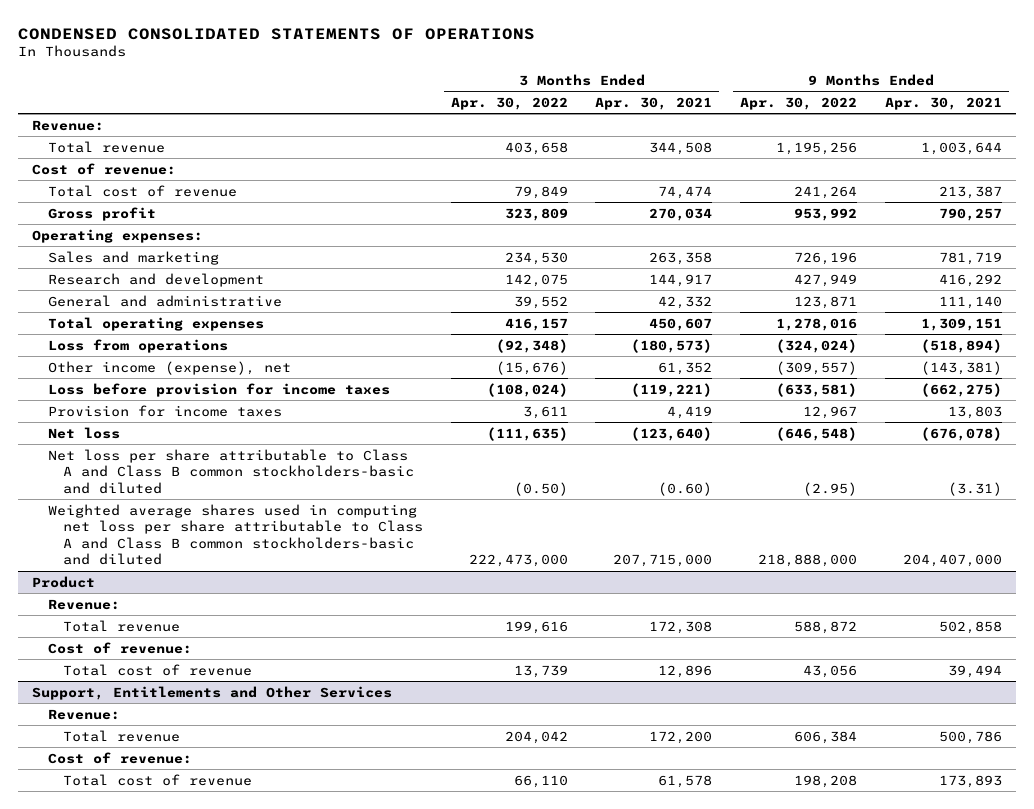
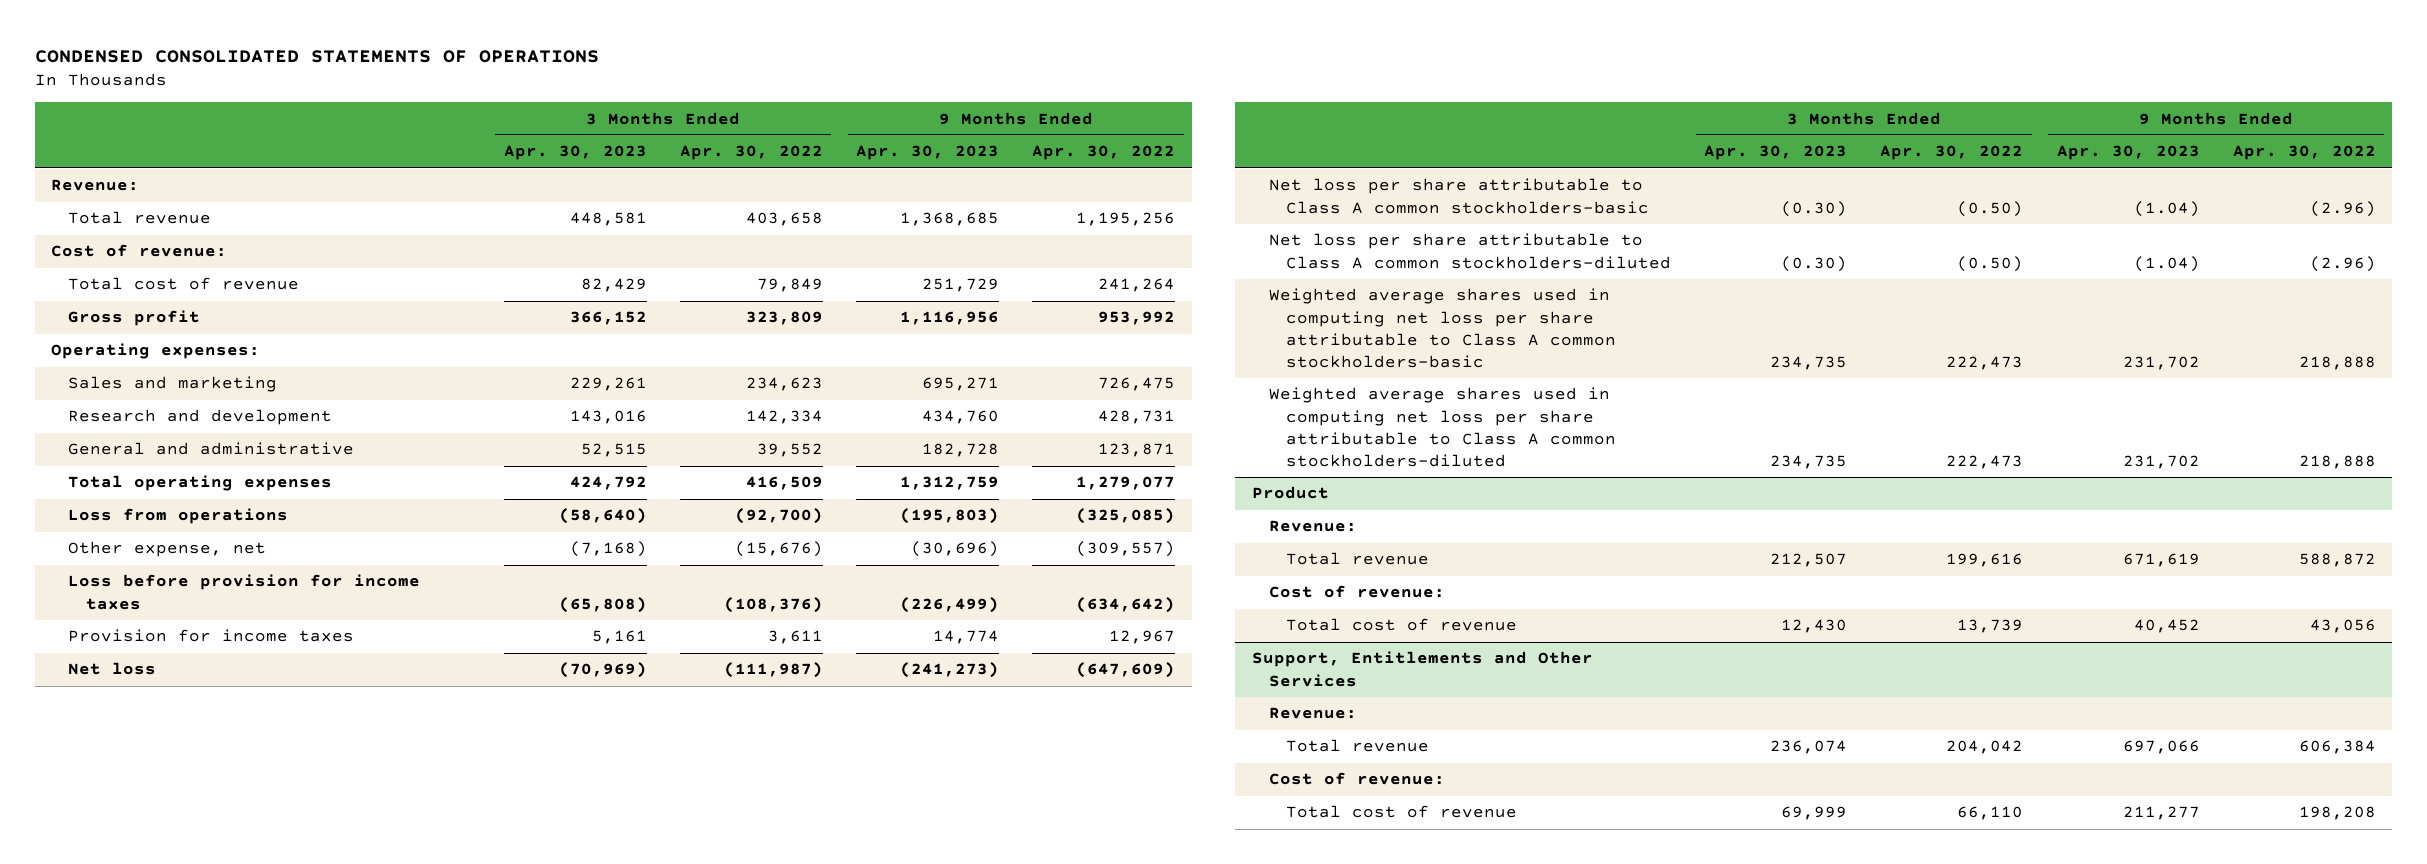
- | 3 Months Ended Apr. 30, 2022 | 3 Months Ended Apr. 30, 2021 | 9 Months Ended Apr. 30, 2022 | 9 Months Ended Apr. 30, 2021
+ | 3 Months Ended Apr. 30, 2023 | 3 Months Ended Apr. 30, 2022 | 9 Months Ended Apr. 30, 2023 | 9 Months Ended Apr. 30, 2022
- Sales and marketing | 234,530 | 263,358 | 726,196 | 781,719
- Research and development | 142,075 | 144,917 | 427,949 | 416,292
+ Sales and marketing | 229,261 | 234,623 | 695,271 | 726,475
+ Research and development | 143,016 | 142,334 | 434,760 | 428,731
- Total operating expenses | 416,157 | 450,607 | 1,278,016 | 1,309,151
- Loss from operations | (92,348) | (180,573) | (324,024) | (518,894)
- Other income (expense), net | (15,676) | 61,352 | (309,557) | (143,381)
- Loss before provision for income taxes | (108,024) | (119,221) | (633,581) | (662,275)
+ Total operating expenses | 424,792 | 416,509 | 1,312,759 | 1,279,077
+ Loss from operations | (58,640) | (92,700) | (195,803) | (325,085)
+ Other expense, net | (7,168) | (15,676) | (30,696) | (309,557)
+ Loss before provision for income taxes | (65,808) | (108,376) | (226,499) | (634,642)
- Net loss | (111,635) | (123,640) | (646,548) | (676,078)
- Net loss per share attributable to Class A and Class B common stockholders-basic and diluted | (0.50) | (0.60) | (2.95) | (3.31)
- Weighted average shares used in computing net loss per share attributable to Class A and Class B common stockholders-basic and diluted | 222,473,000 | 207,715,000 | 218,888,000 | 204,407,000
+ Net loss | (70,969) | (111,987) | (241,273) | (647,609)
+ Net loss per share attributable to Class A common stockholders-basic | (0.30) | (0.50) | (1.04) | (2.96)
+ Net loss per share attributable to Class A common stockholders-diluted | (0.30) | (0.50) | (1.04) | (2.96)
+ Weighted average shares used in computing net loss per share attributable to Class A common stockholders-basic | 234,735 | 222,473 | 231,702 | 218,888
+ Weighted average shares used in computing net loss per share attributable to Class A common stockholders-diluted | 234,735 | 222,473 | 231,702 | 218,888

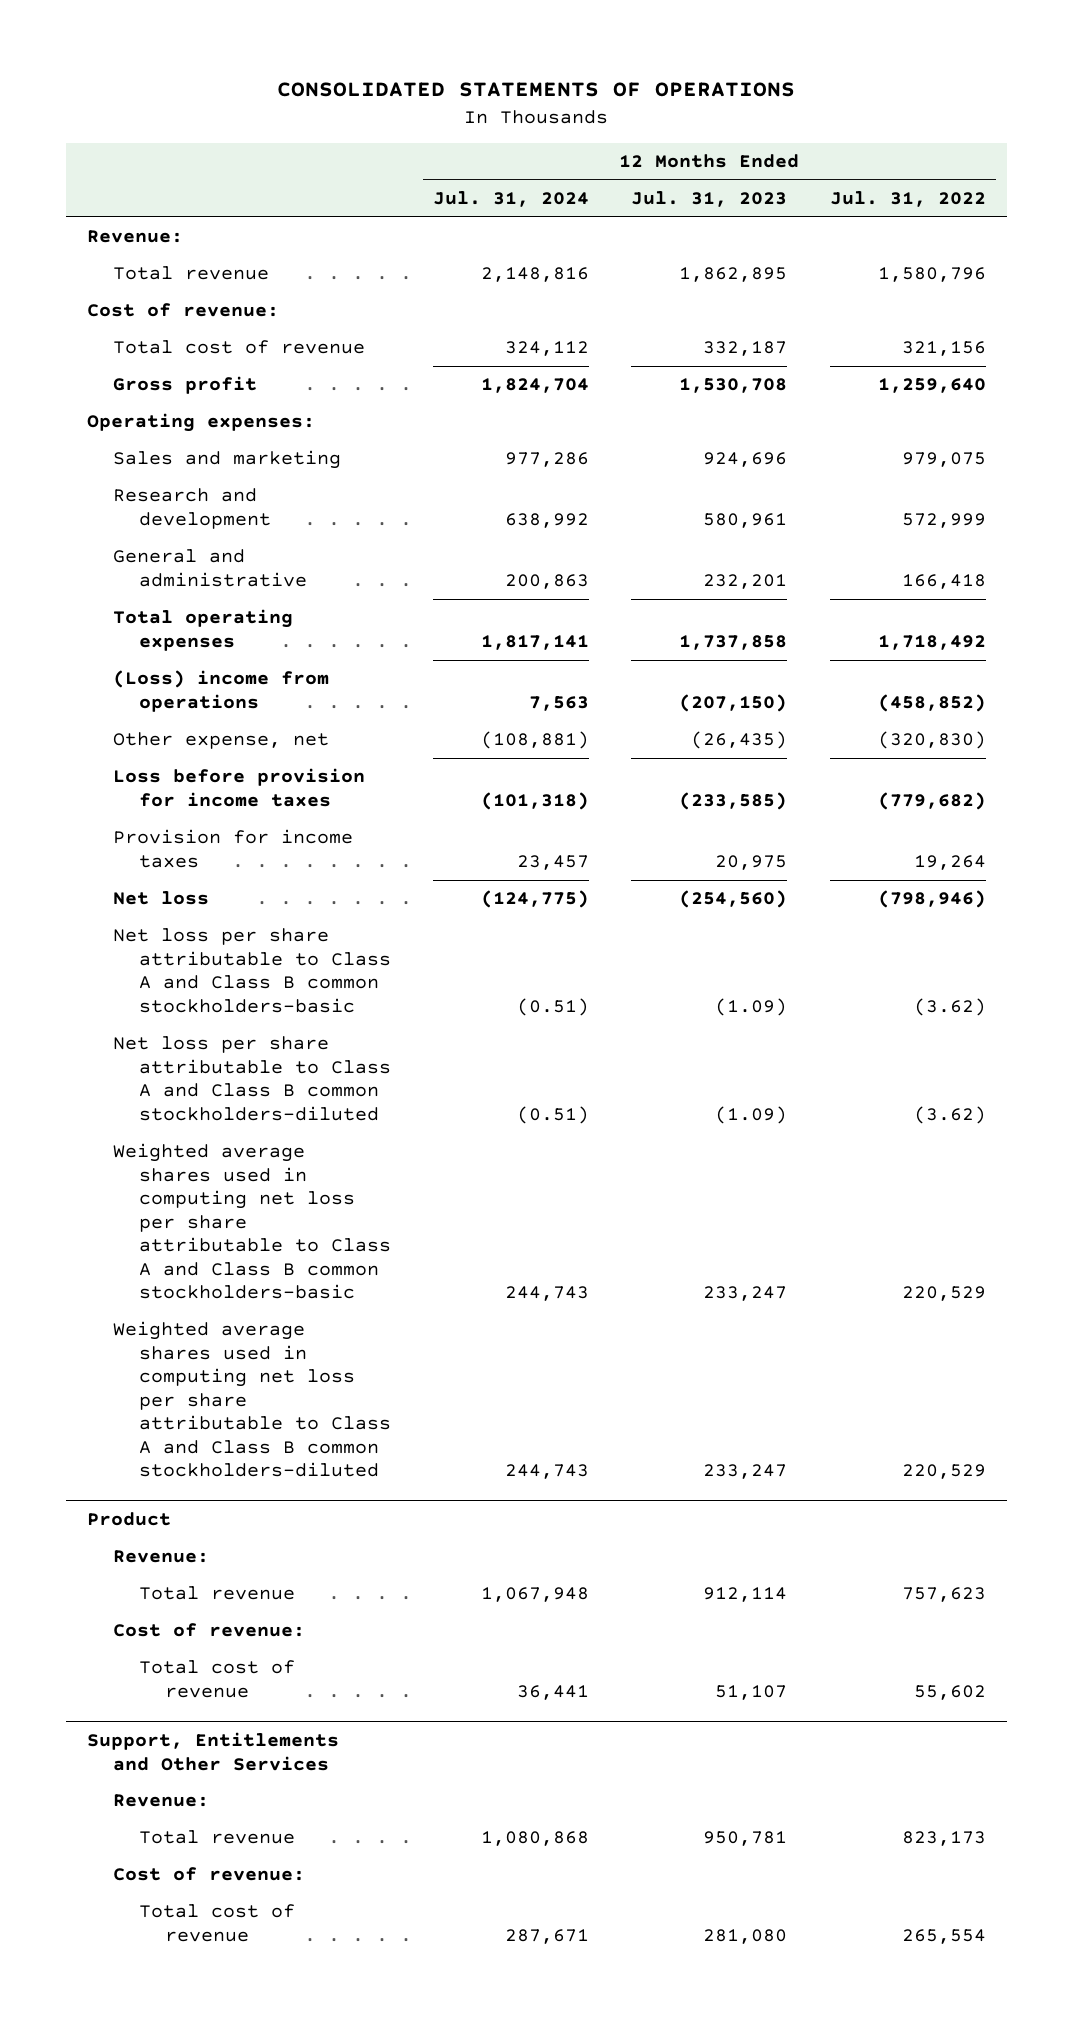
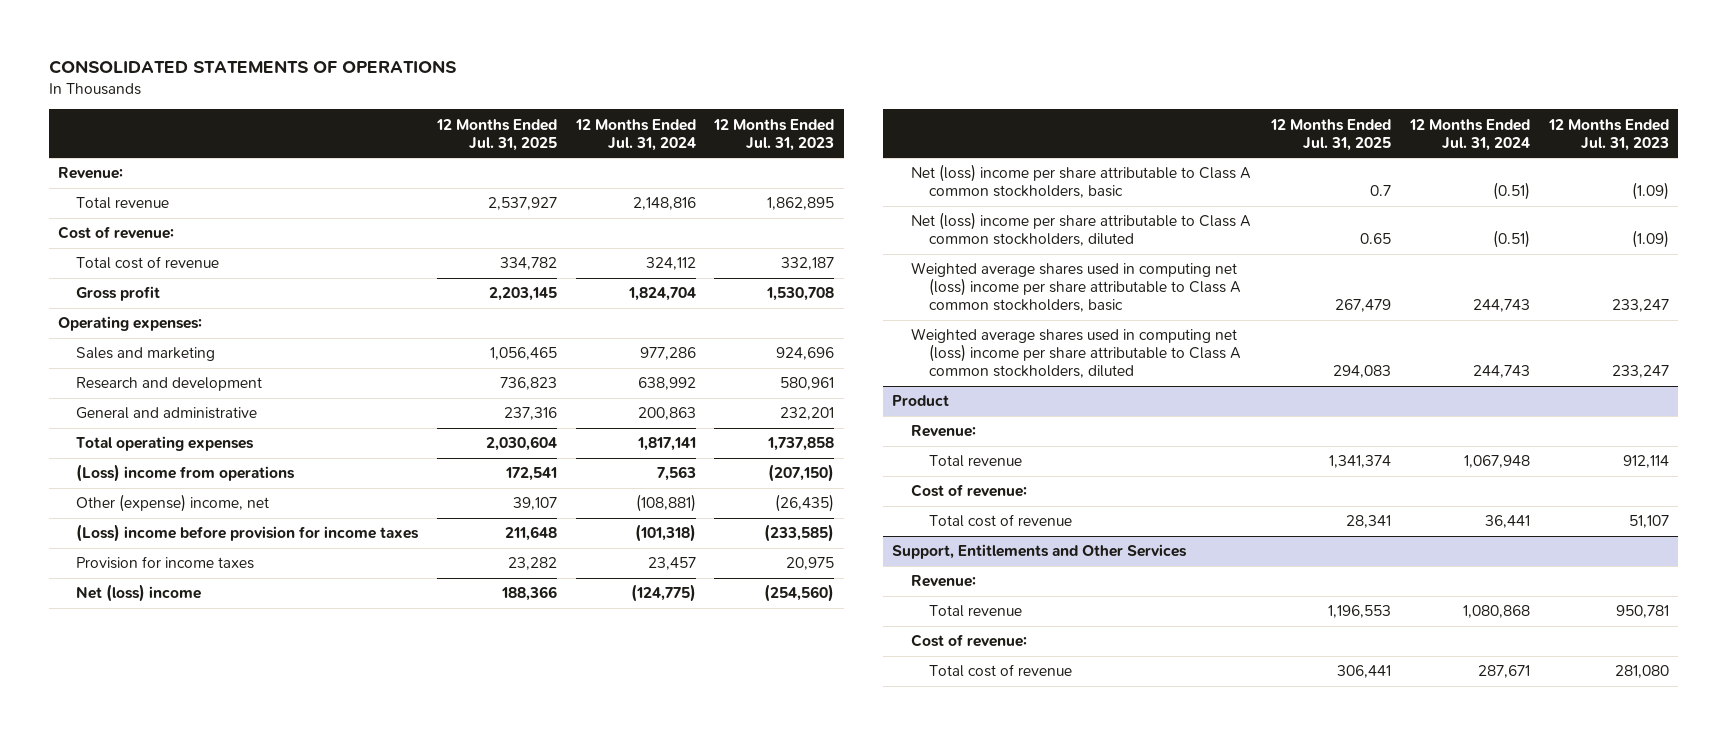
- | 12 Months Ended Jul. 31, 2024 | 12 Months Ended Jul. 31, 2023 | 12 Months Ended Jul. 31, 2022
+ | 12 Months Ended Jul. 31, 2025 | 12 Months Ended Jul. 31, 2024 | 12 Months Ended Jul. 31, 2023
- Other expense, net | (108,881) | (26,435) | (320,830)
- Loss before provision for income taxes | (101,318) | (233,585) | (779,682)
+ Other (expense) income, net | 39,107 | (108,881) | (26,435)
+ (Loss) income before provision for income taxes | 211,648 | (101,318) | (233,585)
- Net loss | (124,775) | (254,560) | (798,946)
- Net loss per share attributable to Class A and Class B common stockholders-basic | (0.51) | (1.09) | (3.62)
- Net loss per share attributable to Class A and Class B common stockholders-diluted | (0.51) | (1.09) | (3.62)
- Weighted average shares used in computing net loss per share attributable to Class A and Class B common stockholders-basic | 244,743 | 233,247 | 220,529
- Weighted average shares used in computing net loss per share attributable to Class A and Class B common stockholders-diluted | 244,743 | 233,247 | 220,529
+ Net (loss) income | 188,366 | (124,775) | (254,560)
+ Net (loss) income per share attributable to Class A common stockholders, basic | 0.7 | (0.51) | (1.09)
+ Net (loss) income per share attributable to Class A common stockholders, diluted | 0.65 | (0.51) | (1.09)
+ Weighted average shares used in computing net (loss) income per share attributable to Class A common stockholders, basic | 267,479 | 244,743 | 233,247
+ Weighted average shares used in computing net (loss) income per share attributable to Class A common stockholders, diluted | 294,083 | 244,743 | 233,247

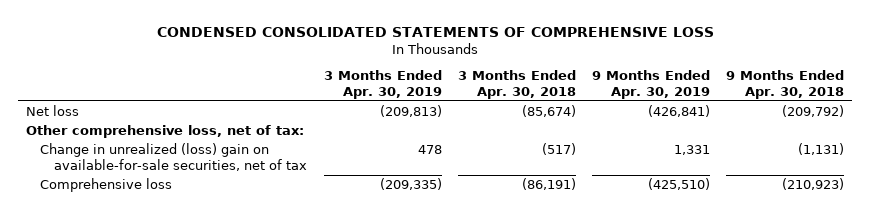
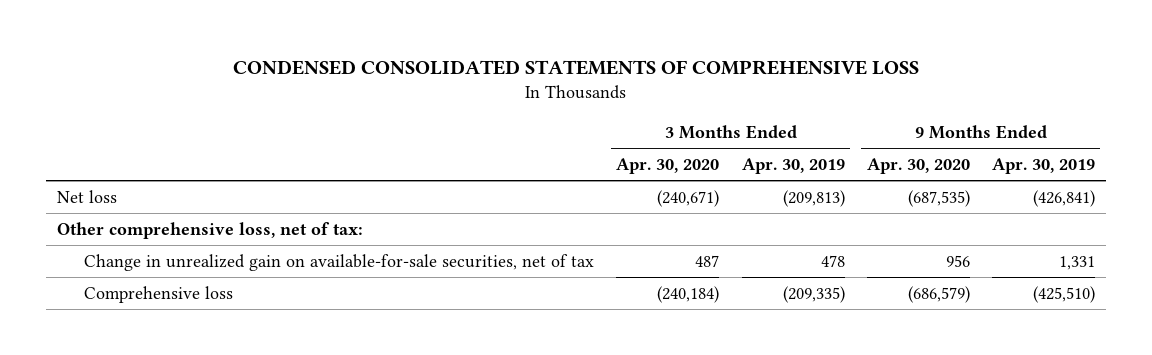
- | 3 Months Ended Apr. 30, 2019 | 3 Months Ended Apr. 30, 2018 | 9 Months Ended Apr. 30, 2019 | 9 Months Ended Apr. 30, 2018
+ | 3 Months Ended Apr. 30, 2020 | 3 Months Ended Apr. 30, 2019 | 9 Months Ended Apr. 30, 2020 | 9 Months Ended Apr. 30, 2019
- Change in unrealized (loss) gain on available-for-sale securities, net of tax | 478 | (517) | 1,331 | (1,131)
+ Change in unrealized gain on available-for-sale securities, net of tax | 487 | 478 | 956 | 1,331

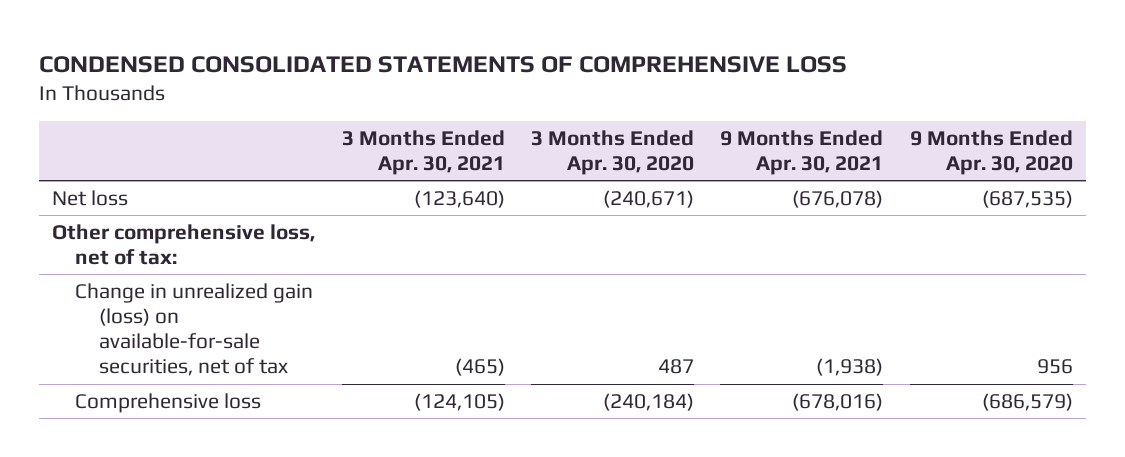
- | 3 Months Ended Apr. 30, 2020 | 3 Months Ended Apr. 30, 2019 | 9 Months Ended Apr. 30, 2020 | 9 Months Ended Apr. 30, 2019
+ | 3 Months Ended Apr. 30, 2021 | 3 Months Ended Apr. 30, 2020 | 9 Months Ended Apr. 30, 2021 | 9 Months Ended Apr. 30, 2020
- Change in unrealized gain on available-for-sale securities, net of tax | 487 | 478 | 956 | 1,331
+ Change in unrealized gain (loss) on available-for-sale securities, net of tax | (465) | 487 | (1,938) | 956

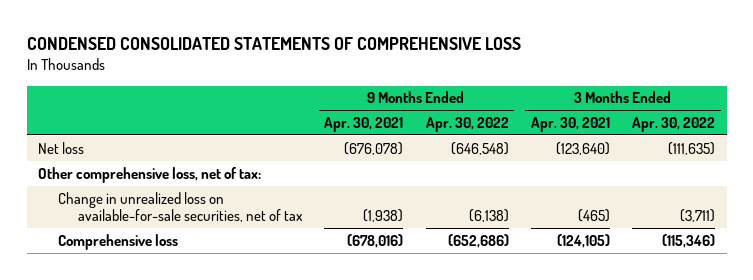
- | 3 Months Ended Apr. 30, 2021 | 3 Months Ended Apr. 30, 2020 | 9 Months Ended Apr. 30, 2021 | 9 Months Ended Apr. 30, 2020
+ | 9 Months Ended Apr. 30, 2021 | 9 Months Ended Apr. 30, 2022 | 3 Months Ended Apr. 30, 2021 | 3 Months Ended Apr. 30, 2022
- Change in unrealized gain (loss) on available-for-sale securities, net of tax | (465) | 487 | (1,938) | 956
+ Change in unrealized loss on available-for-sale securities, net of tax | (1,938) | (6,138) | (465) | (3,711)

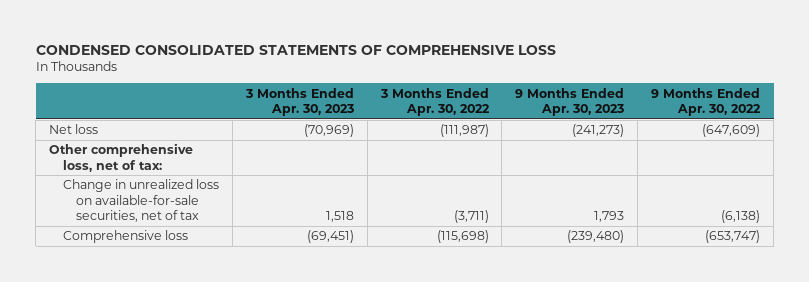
- | 9 Months Ended Apr. 30, 2021 | 9 Months Ended Apr. 30, 2022 | 3 Months Ended Apr. 30, 2021 | 3 Months Ended Apr. 30, 2022
+ | 3 Months Ended Apr. 30, 2023 | 3 Months Ended Apr. 30, 2022 | 9 Months Ended Apr. 30, 2023 | 9 Months Ended Apr. 30, 2022
- Net loss | (676,078) | (646,548) | (123,640) | (111,635)
+ Net loss | (70,969) | (111,987) | (241,273) | (647,609)
- Comprehensive loss | (678,016) | (652,686) | (124,105) | (115,346)
+ Comprehensive loss | (69,451) | (115,698) | (239,480) | (653,747)

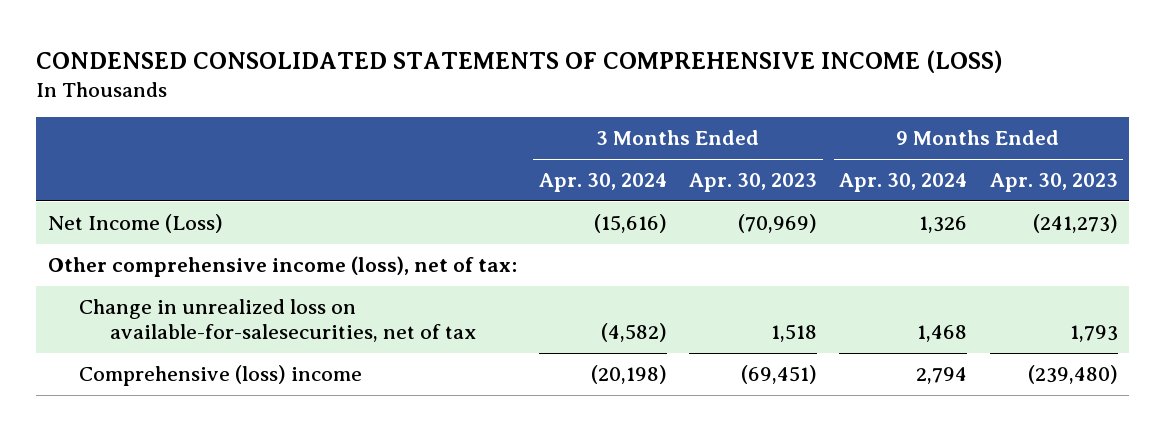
- CONDENSED CONSOLIDATED STATEMENTS OF COMPREHENSIVE LOSS
+ CONDENSED CONSOLIDATED STATEMENTS OF COMPREHENSIVE INCOME (LOSS)
- | 3 Months Ended Apr. 30, 2023 | 3 Months Ended Apr. 30, 2022 | 9 Months Ended Apr. 30, 2023 | 9 Months Ended Apr. 30, 2022
+ | 3 Months Ended Apr. 30, 2024 | 3 Months Ended Apr. 30, 2023 | 9 Months Ended Apr. 30, 2024 | 9 Months Ended Apr. 30, 2023
- Net loss | (70,969) | (111,987) | (241,273) | (647,609)
- Other comprehensive loss, net of tax:
- Change in unrealized loss on available-for-sale securities, net of tax | 1,518 | (3,711) | 1,793 | (6,138)
- Comprehensive loss | (69,451) | (115,698) | (239,480) | (653,747)
+ Net Income (Loss) | (15,616) | (70,969) | 1,326 | (241,273)
+ Other comprehensive income (loss), net of tax:
+ Change in unrealized loss on available-for-salesecurities, net of tax | (4,582) | 1,518 | 1,468 | 1,793
+ Comprehensive (loss) income | (20,198) | (69,451) | 2,794 | (239,480)

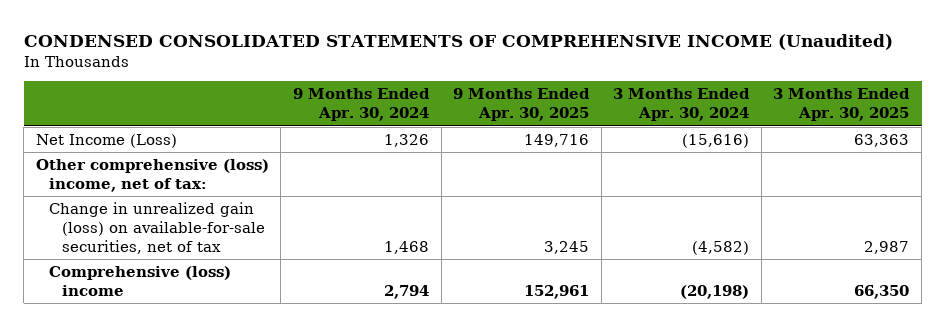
- CONDENSED CONSOLIDATED STATEMENTS OF COMPREHENSIVE INCOME (LOSS)
+ CONDENSED CONSOLIDATED STATEMENTS OF COMPREHENSIVE INCOME (Unaudited)
- | 3 Months Ended Apr. 30, 2024 | 3 Months Ended Apr. 30, 2023 | 9 Months Ended Apr. 30, 2024 | 9 Months Ended Apr. 30, 2023
+ | 9 Months Ended Apr. 30, 2024 | 9 Months Ended Apr. 30, 2025 | 3 Months Ended Apr. 30, 2024 | 3 Months Ended Apr. 30, 2025
- Other comprehensive income (loss), net of tax:
- Change in unrealized loss on available-for-salesecurities, net of tax | (4,582) | 1,518 | 1,468 | 1,793
+ Other comprehensive (loss) income, net of tax:
+ Change in unrealized gain (loss) on available-for-sale securities, net of tax | 1,468 | 3,245 | (4,582) | 2,987

